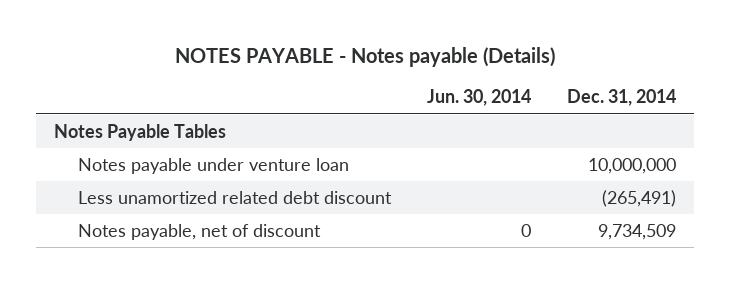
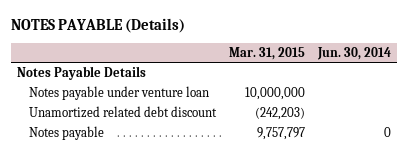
- NOTES PAYABLE - Notes payable (Details)
+ NOTES PAYABLE (Details)
- | Jun. 30, 2014 | Dec. 31, 2014
+ | Mar. 31, 2015 | Jun. 30, 2014
- Notes Payable Tables
+ Notes Payable Details
- Less unamortized related debt discount | | (265,491)
- Notes payable, net of discount | 0 | 9,734,509
+ Unamortized related debt discount | (242,203) |
+ Notes payable | 9,757,797 | 0

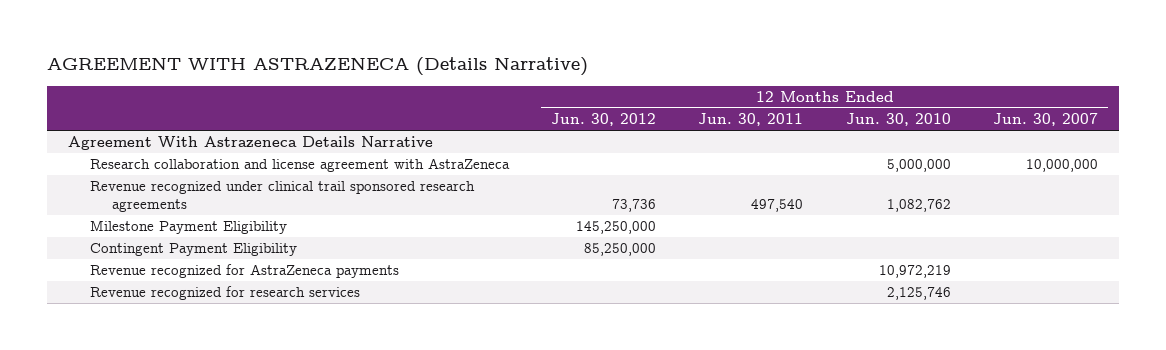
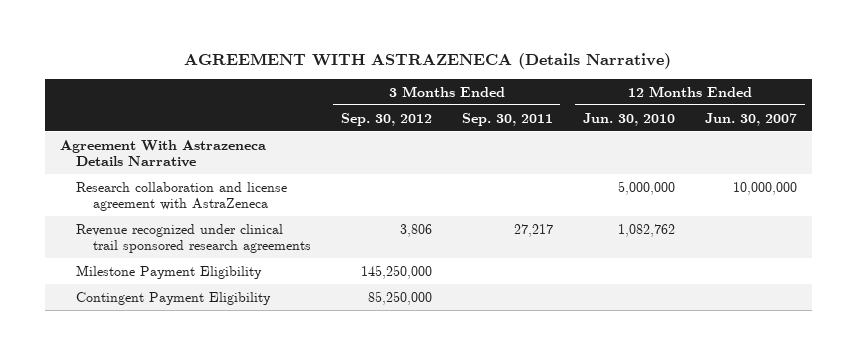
- | 12 Months Ended Jun. 30, 2012 | 12 Months Ended Jun. 30, 2011 | 12 Months Ended Jun. 30, 2010 | 12 Months Ended Jun. 30, 2007
+ | 3 Months Ended Sep. 30, 2012 | 3 Months Ended Sep. 30, 2011 | 12 Months Ended Jun. 30, 2010 | 12 Months Ended Jun. 30, 2007
- Revenue recognized for AstraZeneca payments | | | 10,972,219 |
- Revenue recognized for research services | | | 2,125,746 |

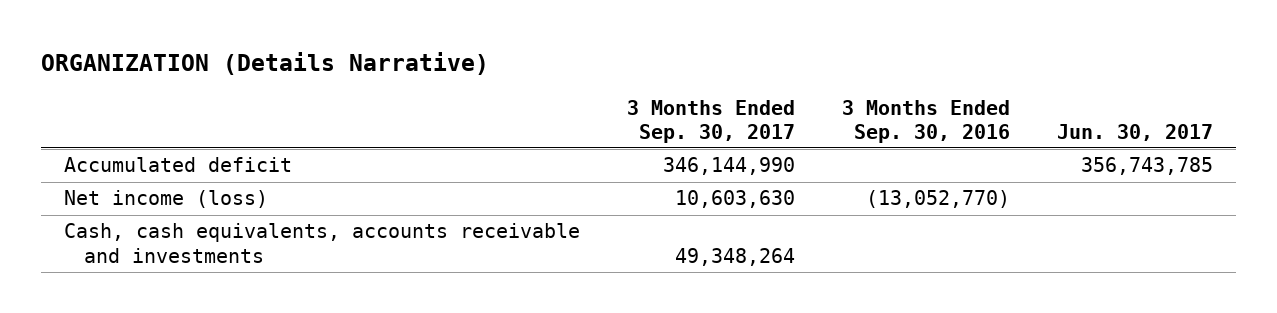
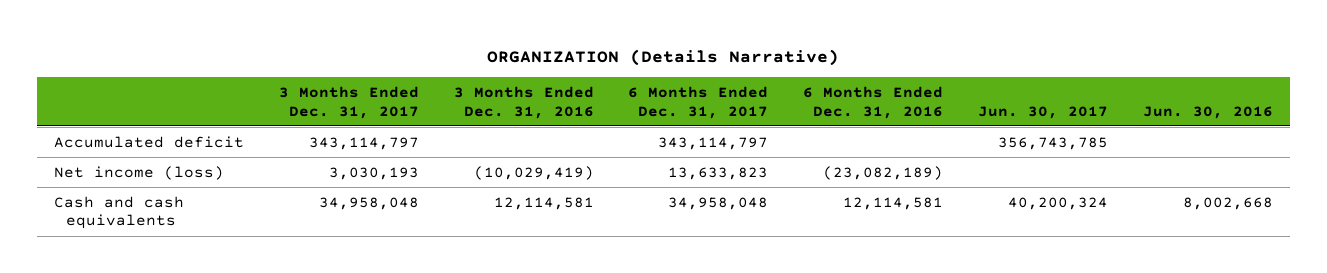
- | 3 Months Ended Sep. 30, 2017 | 3 Months Ended Sep. 30, 2016 | Jun. 30, 2017
+ | 3 Months Ended Dec. 31, 2017 | 3 Months Ended Dec. 31, 2016 | 6 Months Ended Dec. 31, 2017 | 6 Months Ended Dec. 31, 2016 | Jun. 30, 2017 | Jun. 30, 2016
- Cash, cash equivalents, accounts receivable and investments | 49,348,264 | |
+ Cash and cash equivalents | 34,958,048 | 12,114,581 | 34,958,048 | 12,114,581 | 40,200,324 | 8,002,668

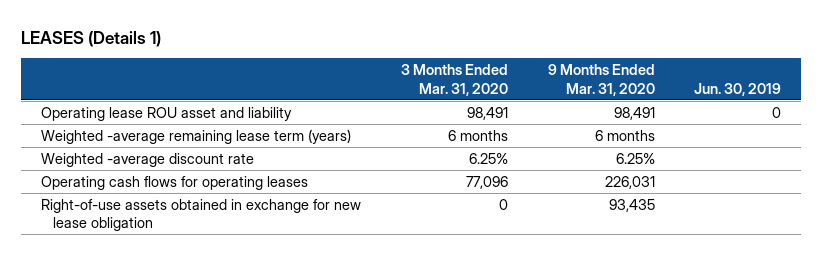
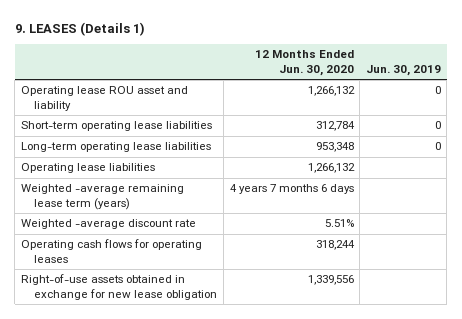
- LEASES (Details 1)
+ 9. LEASES (Details 1)
- | 3 Months Ended Mar. 31, 2020 | 9 Months Ended Mar. 31, 2020 | Jun. 30, 2019
+ | 12 Months Ended Jun. 30, 2020 | Jun. 30, 2019
+ Short-term operating lease liabilities | 312,784 | 0
+ Long-term operating lease liabilities | 953,348 | 0
+ Operating lease liabilities | 1,266,132 |

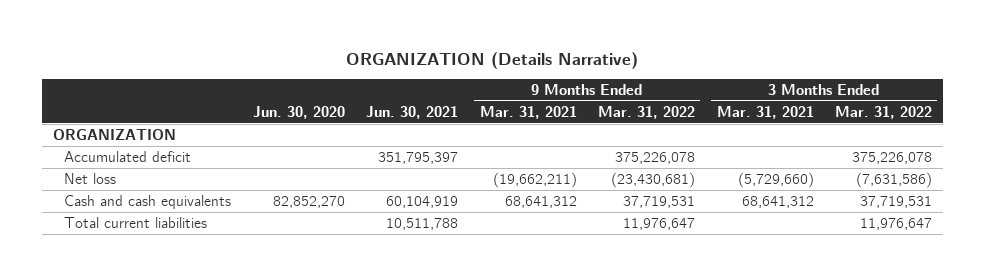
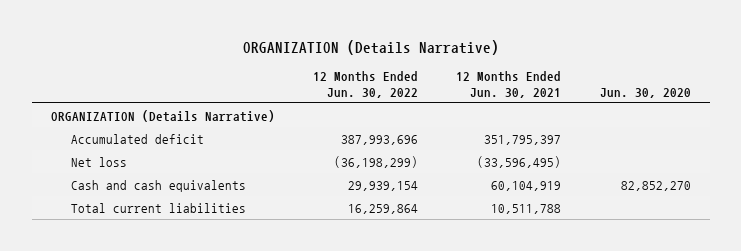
- | Jun. 30, 2020 | Jun. 30, 2021 | 9 Months Ended Mar. 31, 2021 | 9 Months Ended Mar. 31, 2022 | 3 Months Ended Mar. 31, 2021 | 3 Months Ended Mar. 31, 2022
+ | 12 Months Ended Jun. 30, 2022 | 12 Months Ended Jun. 30, 2021 | Jun. 30, 2020
- ORGANIZATION
+ ORGANIZATION (Details Narrative)

